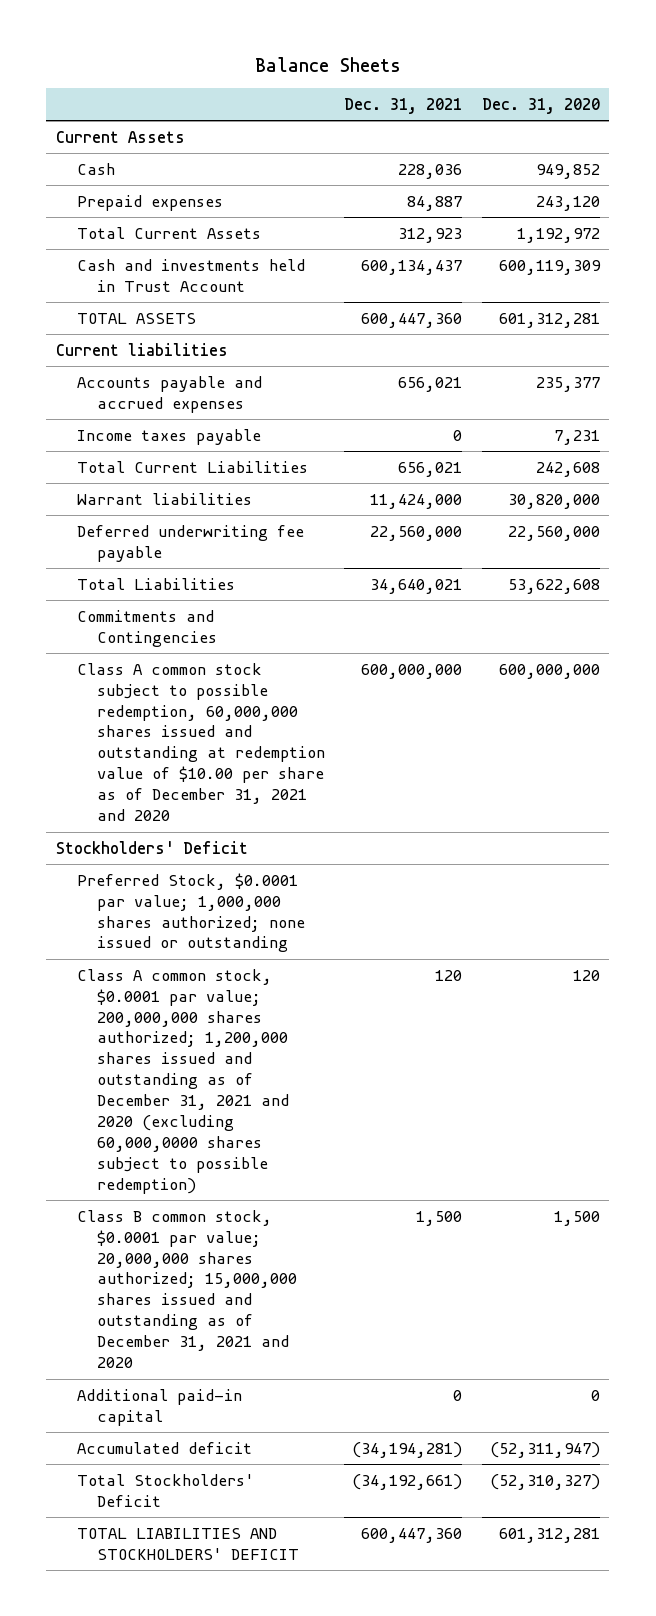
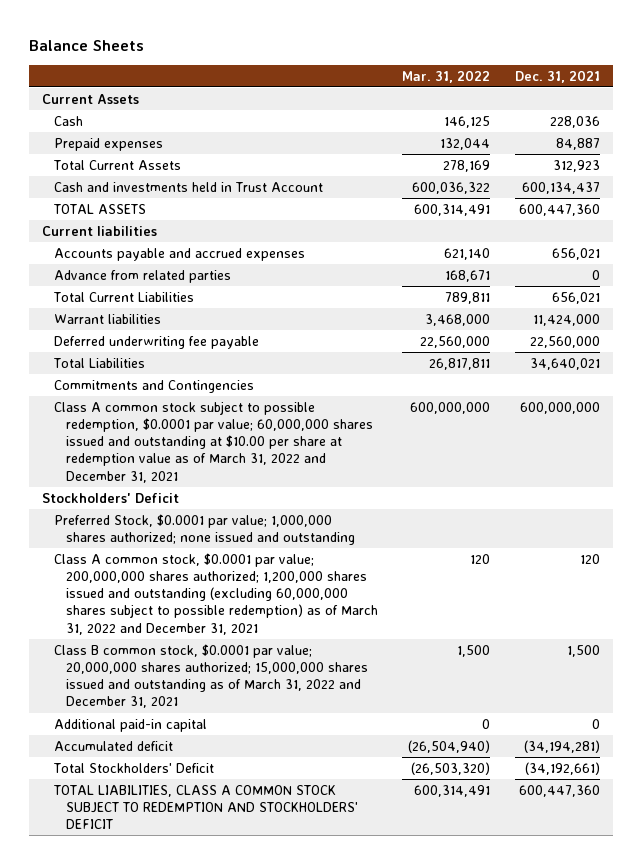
- | Dec. 31, 2021 | Dec. 31, 2020
+ | Mar. 31, 2022 | Dec. 31, 2021
- Income taxes payable | 0 | 7,231
+ Advance from related parties | 168,671 | 0
- Class A common stock subject to possible redemption, 60,000,000 shares issued and outstanding at redemption value of $10.00 per share as of December 31, 2021 and 2020 | 600,000,000 | 600,000,000
+ Class A common stock subject to possible redemption, $0.0001 par value; 60,000,000 shares issued and outstanding at $10.00 per share at redemption value as of March 31, 2022 and December 31, 2021 | 600,000,000 | 600,000,000
- Preferred Stock, $0.0001 par value; 1,000,000 shares authorized; none issued or outstanding
- Class A common stock, $0.0001 par value; 200,000,000 shares authorized; 1,200,000 shares issued and outstanding as of December 31, 2021 and 2020 (excluding 60,000,0000 shares subject to possible redemption) | 120 | 120
- Class B common stock, $0.0001 par value; 20,000,000 shares authorized; 15,000,000 shares issued and outstanding as of December 31, 2021 and 2020 | 1,500 | 1,500
+ Preferred Stock, $0.0001 par value; 1,000,000 shares authorized; none issued and outstanding
+ Class A common stock, $0.0001 par value; 200,000,000 shares authorized; 1,200,000 shares issued and outstanding (excluding 60,000,000 shares subject to possible redemption) as of March 31, 2022 and December 31, 2021 | 120 | 120
+ Class B common stock, $0.0001 par value; 20,000,000 shares authorized; 15,000,000 shares issued and outstanding as of March 31, 2022 and December 31, 2021 | 1,500 | 1,500
- TOTAL LIABILITIES AND STOCKHOLDERS' DEFICIT | 600,447,360 | 601,312,281
+ TOTAL LIABILITIES, CLASS A COMMON STOCK SUBJECT TO REDEMPTION AND STOCKHOLDERS' DEFICIT | 600,314,491 | 600,447,360

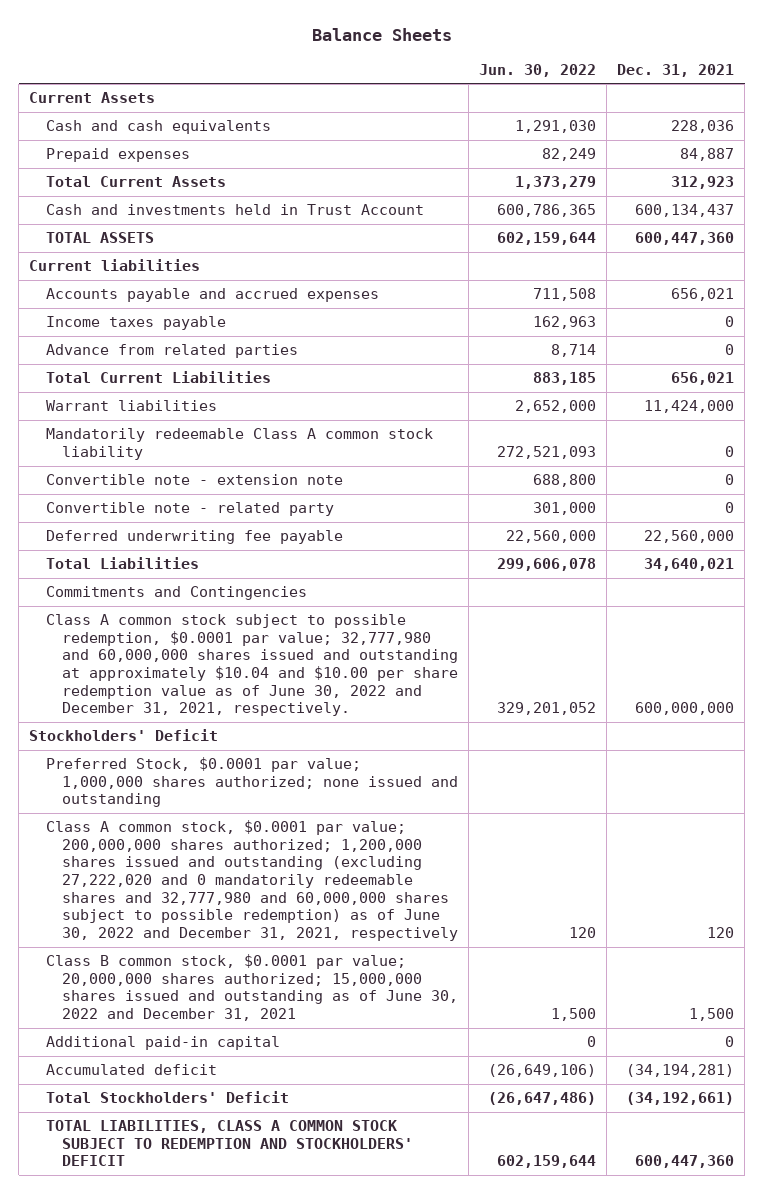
- | Mar. 31, 2022 | Dec. 31, 2021
+ | Jun. 30, 2022 | Dec. 31, 2021
- Cash | 146,125 | 228,036
+ Cash and cash equivalents | 1,291,030 | 228,036
+ Income taxes payable | 162,963 | 0
+ Mandatorily redeemable Class A common stock liability | 272,521,093 | 0
+ Convertible note - extension note | 688,800 | 0
+ Convertible note - related party | 301,000 | 0
- Class A common stock subject to possible redemption, $0.0001 par value; 60,000,000 shares issued and outstanding at $10.00 per share at redemption value as of March 31, 2022 and December 31, 2021 | 600,000,000 | 600,000,000
+ Class A common stock subject to possible redemption, $0.0001 par value; 32,777,980 and 60,000,000 shares issued and outstanding at approximately $10.04 and $10.00 per share redemption value as of June 30, 2022 and December 31, 2021, respectively. | 329,201,052 | 600,000,000
- Class A common stock, $0.0001 par value; 200,000,000 shares authorized; 1,200,000 shares issued and outstanding (excluding 60,000,000 shares subject to possible redemption) as of March 31, 2022 and December 31, 2021 | 120 | 120
- Class B common stock, $0.0001 par value; 20,000,000 shares authorized; 15,000,000 shares issued and outstanding as of March 31, 2022 and December 31, 2021 | 1,500 | 1,500
+ Class A common stock, $0.0001 par value; 200,000,000 shares authorized; 1,200,000 shares issued and outstanding (excluding 27,222,020 and 0 mandatorily redeemable shares and 32,777,980 and 60,000,000 shares subject to possible redemption) as of June 30, 2022 and December 31, 2021, respectively | 120 | 120
+ Class B common stock, $0.0001 par value; 20,000,000 shares authorized; 15,000,000 shares issued and outstanding as of June 30, 2022 and December 31, 2021 | 1,500 | 1,500

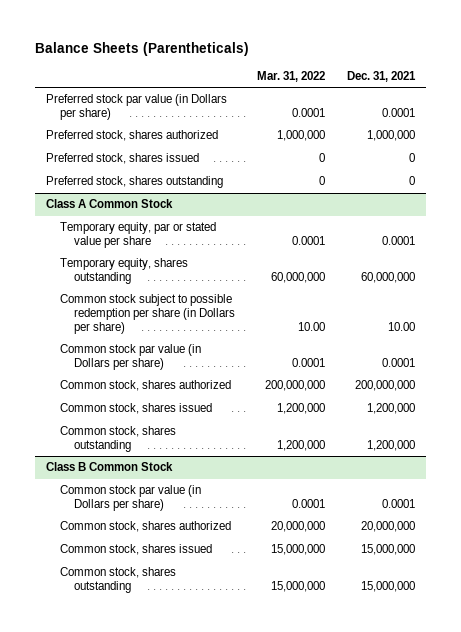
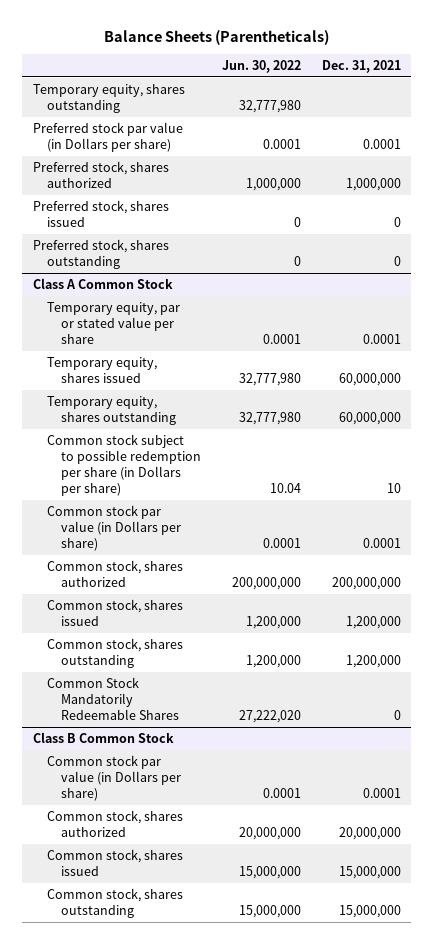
- | Mar. 31, 2022 | Dec. 31, 2021
+ | Jun. 30, 2022 | Dec. 31, 2021
+ Temporary equity, shares outstanding | 32,777,980 |
@ Class A Common Stock
+ Temporary equity, shares issued | 32,777,980 | 60,000,000
- Common stock subject to possible redemption per share (in Dollars per share) | 10.00 | 10.00
+ Common stock subject to possible redemption per share (in Dollars per share) | 10.04 | 10
+ Common Stock Mandatorily Redeemable Shares | 27,222,020 | 0

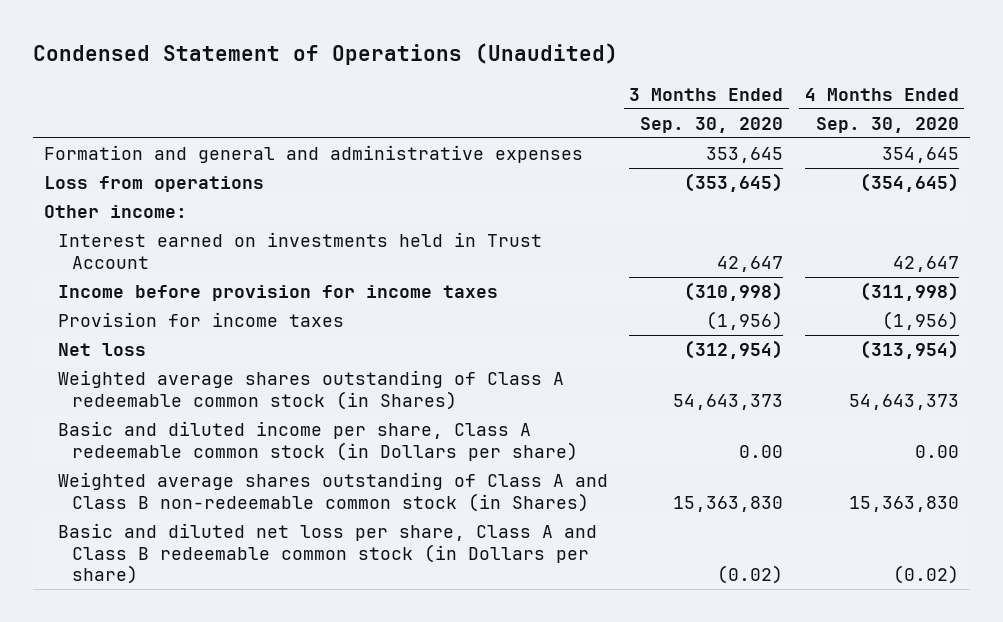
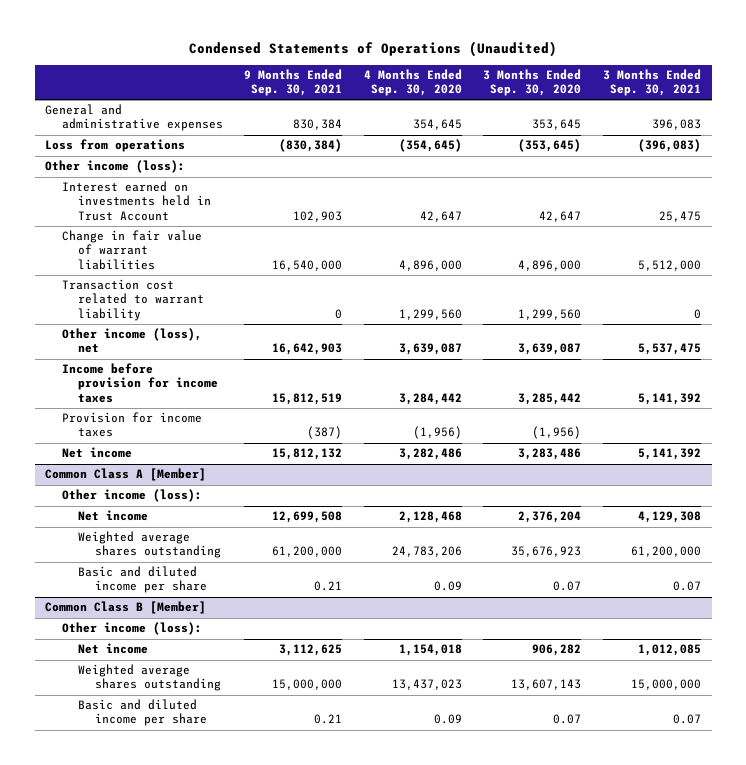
- Condensed Statement of Operations (Unaudited)
+ Condensed Statements of Operations (Unaudited)
- | 3 Months Ended Sep. 30, 2020 | 4 Months Ended Sep. 30, 2020
+ | 9 Months Ended Sep. 30, 2021 | 4 Months Ended Sep. 30, 2020 | 3 Months Ended Sep. 30, 2020 | 3 Months Ended Sep. 30, 2021
- Formation and general and administrative expenses | 353,645 | 354,645
+ General and administrative expenses | 830,384 | 354,645 | 353,645 | 396,083
- Other income:
+ Other income (loss):
- Income before provision for income taxes | (310,998) | (311,998)
+ Change in fair value of warrant liabilities | 16,540,000 | 4,896,000 | 4,896,000 | 5,512,000
+ Transaction cost related to warrant liability | 0 | 1,299,560 | 1,299,560 | 0
+ Other income (loss), net | 16,642,903 | 3,639,087 | 3,639,087 | 5,537,475
+ Income before provision for income taxes | 15,812,519 | 3,284,442 | 3,285,442 | 5,141,392
- Net loss | (312,954) | (313,954)
- Weighted average shares outstanding of Class A redeemable common stock (in Shares) | 54,643,373 | 54,643,373
- Basic and diluted income per share, Class A redeemable common stock (in Dollars per share) | 0.00 | 0.00
- Weighted average shares outstanding of Class A and Class B non-redeemable common stock (in Shares) | 15,363,830 | 15,363,830
- Basic and diluted net loss per share, Class A and Class B redeemable common stock (in Dollars per share) | (0.02) | (0.02)
+ Net income | 15,812,132 | 3,282,486 | 3,283,486 | 5,141,392
+ Common Class A [Member]
+ Other income (loss):
+ Net income | 12,699,508 | 2,128,468 | 2,376,204 | 4,129,308
+ Weighted average shares outstanding | 61,200,000 | 24,783,206 | 35,676,923 | 61,200,000
+ Basic and diluted income per share | 0.21 | 0.09 | 0.07 | 0.07
+ Common Class B [Member]
+ Other income (loss):
+ Net income | 3,112,625 | 1,154,018 | 906,282 | 1,012,085
+ Weighted average shares outstanding | 15,000,000 | 13,437,023 | 13,607,143 | 15,000,000
+ Basic and diluted income per share | 0.21 | 0.09 | 0.07 | 0.07

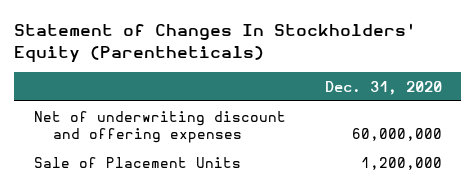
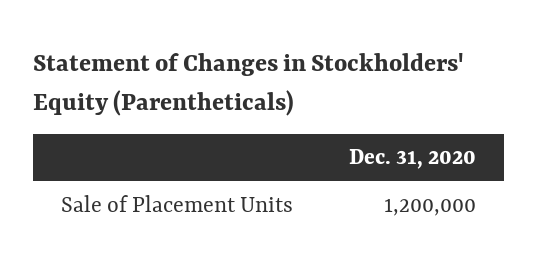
- Statement of Changes In Stockholders' Equity (Parentheticals)
+ Statement of Changes in Stockholders' Equity (Parentheticals)
- Net of underwriting discount and offering expenses | 60,000,000

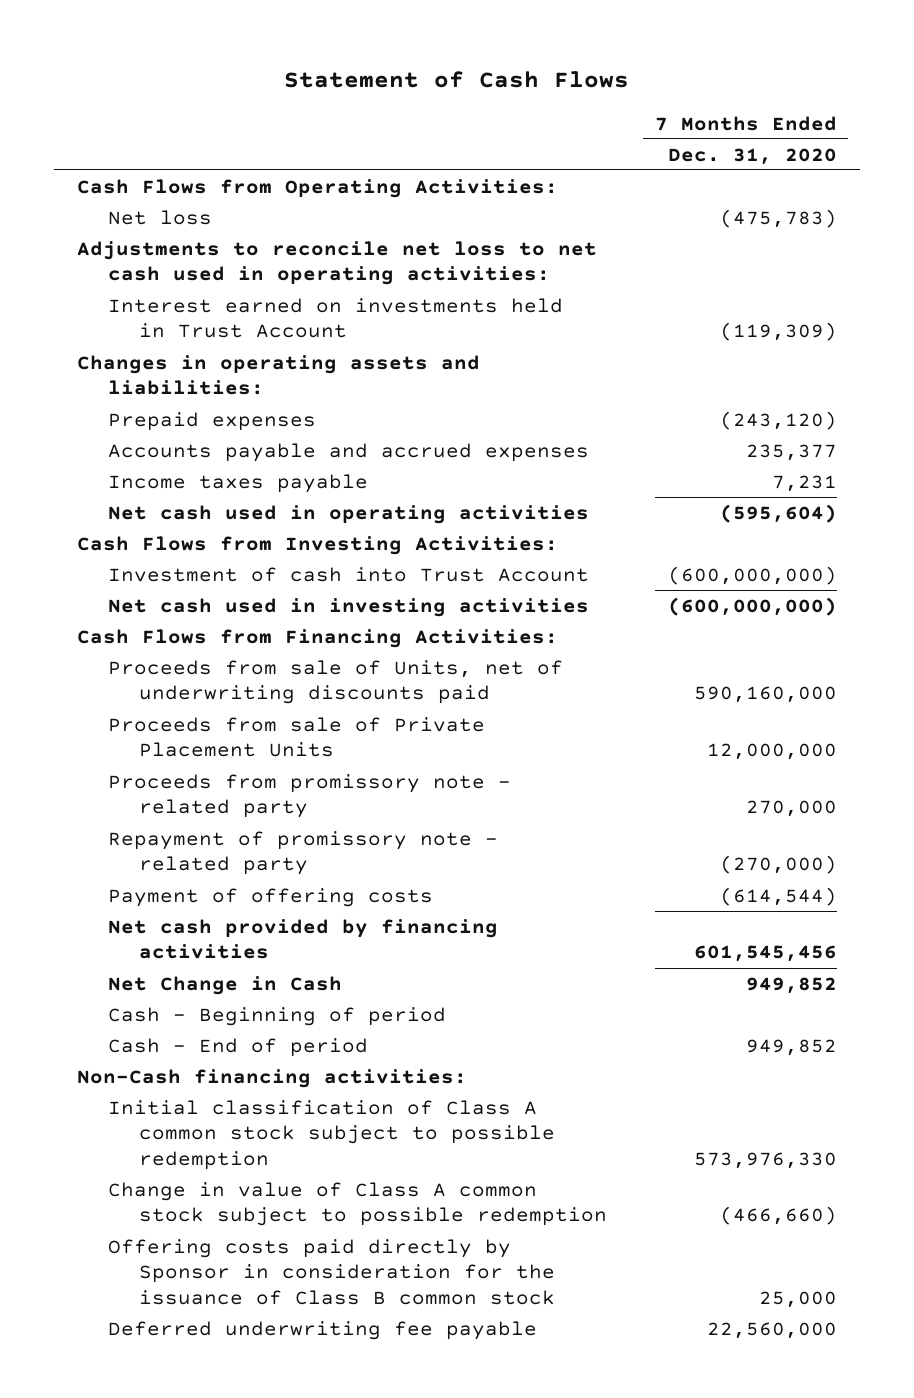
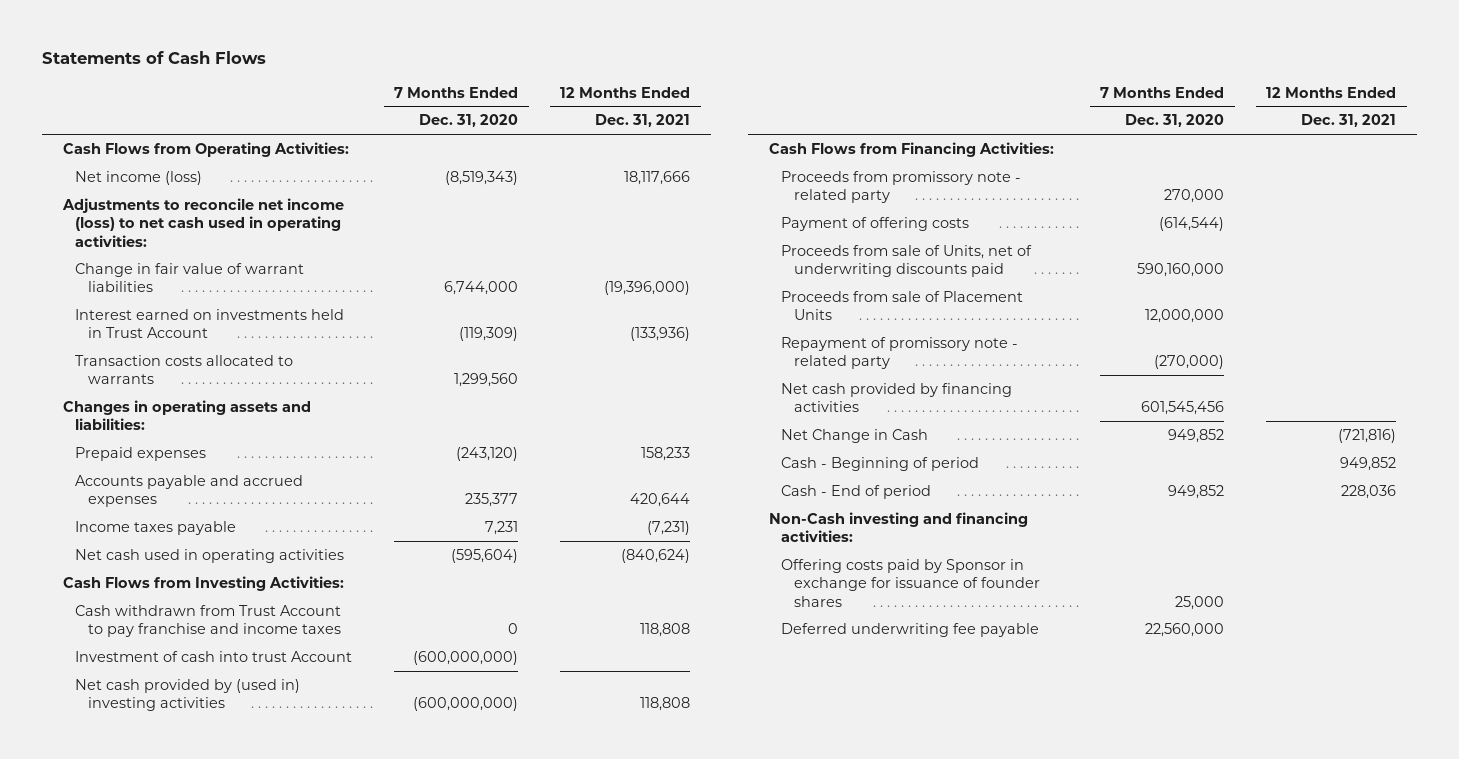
- Statement of Cash Flows
+ Statements of Cash Flows
- | 7 Months Ended Dec. 31, 2020
+ | 7 Months Ended Dec. 31, 2020 | 12 Months Ended Dec. 31, 2021
- Net loss | (475,783)
- Adjustments to reconcile net loss to net cash used in operating activities:
+ Net income (loss) | (8,519,343) | 18,117,666
+ Adjustments to reconcile net income (loss) to net cash used in operating activities:
+ Change in fair value of warrant liabilities | 6,744,000 | (19,396,000)
+ Transaction costs allocated to warrants | 1,299,560 |
- Investment of cash into Trust Account | (600,000,000)
- Net cash used in investing activities | (600,000,000)
+ Cash withdrawn from Trust Account to pay franchise and income taxes | 0 | 118,808
+ Investment of cash into trust Account | (600,000,000) |
+ Net cash provided by (used in) investing activities | (600,000,000) | 118,808
- Proceeds from sale of Private Placement Units | 12,000,000
moved down: Proceeds from sale of Units, net of underwriting discounts paid | 590,160,000 |
+ Proceeds from sale of Placement Units | 12,000,000 |
moved down: Repayment of promissory note - related party | (270,000) |
- Non-Cash financing activities:
- Initial classification of Class A common stock subject to possible redemption | 573,976,330
- Change in value of Class A common stock subject to possible redemption | (466,660)
- Offering costs paid directly by Sponsor in consideration for the issuance of Class B common stock | 25,000
+ Non-Cash investing and financing activities:
+ Offering costs paid by Sponsor in exchange for issuance of founder shares | 25,000 |

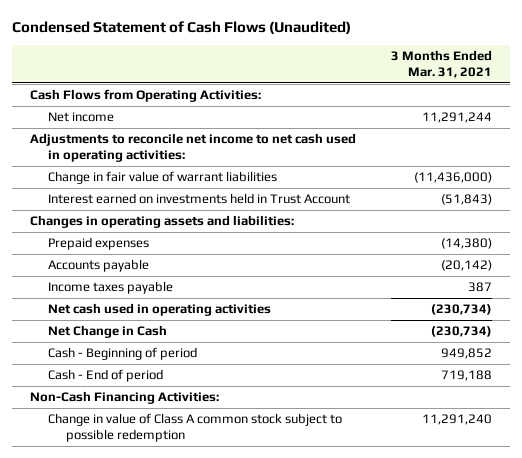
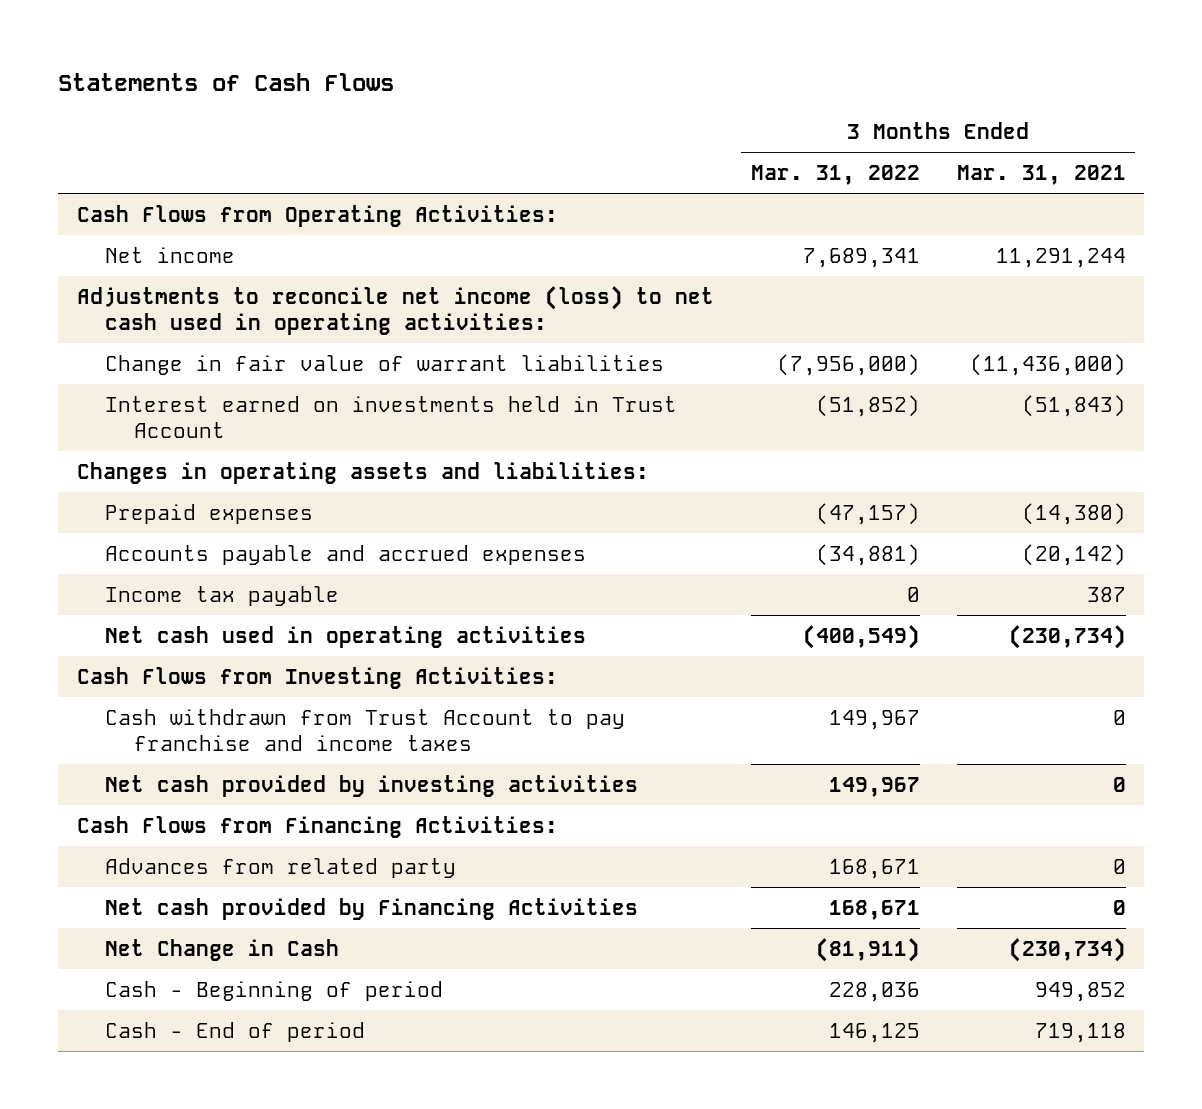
- Condensed Statement of Cash Flows (Unaudited)
+ Statements of Cash Flows
- | 3 Months Ended Mar. 31, 2021
+ | 3 Months Ended Mar. 31, 2022 | 3 Months Ended Mar. 31, 2021
- Adjustments to reconcile net income to net cash used in operating activities:
+ Adjustments to reconcile net income (loss) to net cash used in operating activities:
- Accounts payable | (20,142)
- Income taxes payable | 387
+ Accounts payable and accrued expenses | (34,881) | (20,142)
+ Income tax payable | 0 | 387
+ Cash Flows from Investing Activities:
+ Cash withdrawn from Trust Account to pay franchise and income taxes | 149,967 | 0
+ Net cash provided by investing activities | 149,967 | 0
+ Cash Flows from Financing Activities:
+ Advances from related party | 168,671 | 0
+ Net cash provided by Financing Activities | 168,671 | 0
- Cash - End of period | 719,188
- Non-Cash Financing Activities:
- Change in value of Class A common stock subject to possible redemption | 11,291,240
+ Cash - End of period | 146,125 | 719,118

